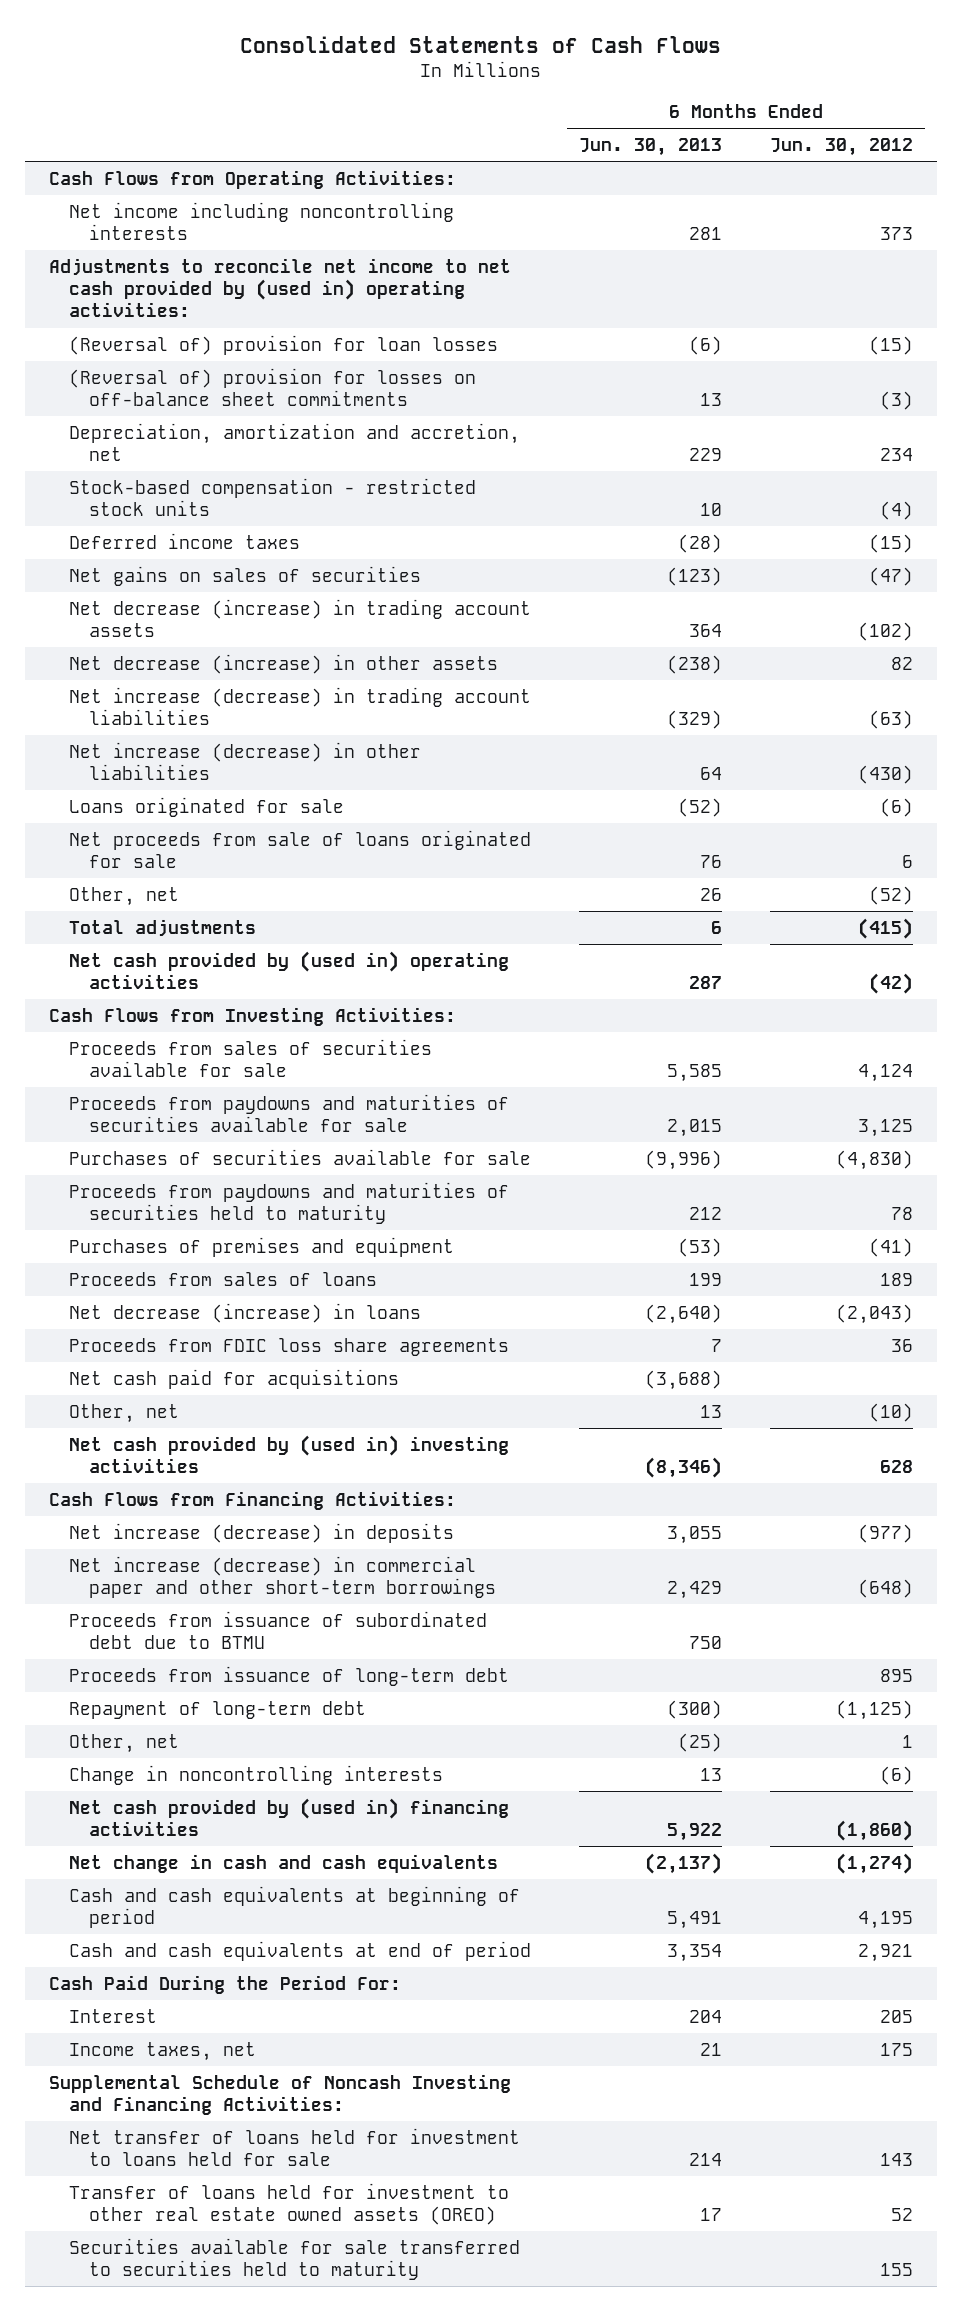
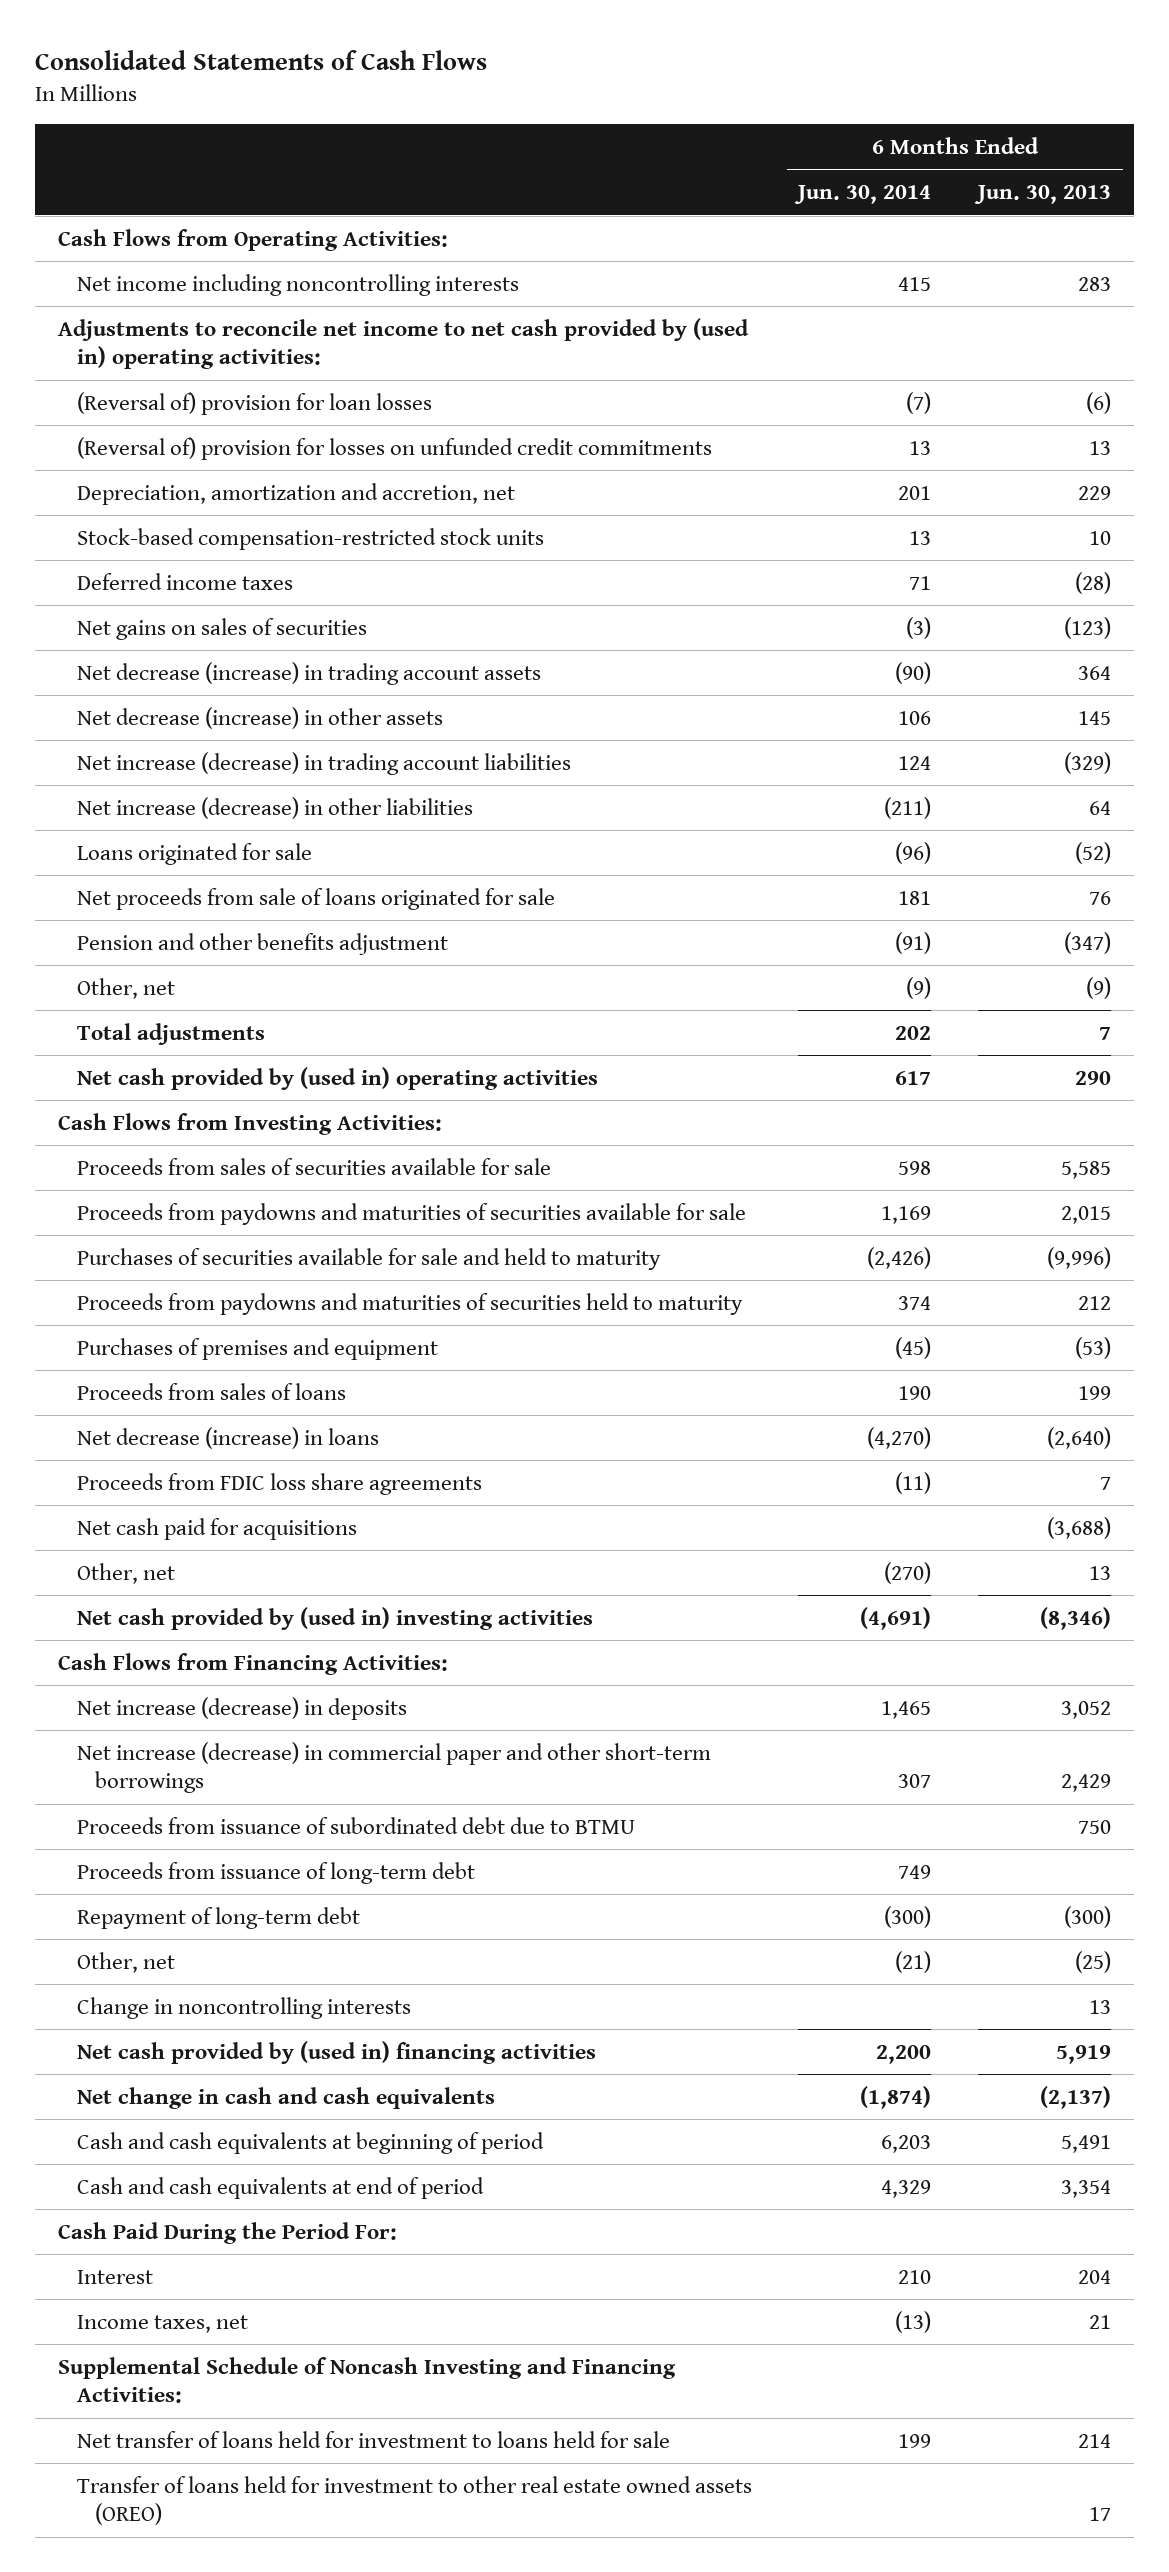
- | 6 Months Ended Jun. 30, 2013 | 6 Months Ended Jun. 30, 2012
+ | 6 Months Ended Jun. 30, 2014 | 6 Months Ended Jun. 30, 2013
- Net income including noncontrolling interests | 281 | 373
+ Net income including noncontrolling interests | 415 | 283
- (Reversal of) provision for losses on off-balance sheet commitments | 13 | (3)
+ (Reversal of) provision for losses on unfunded credit commitments | 13 | 13
- Stock-based compensation - restricted stock units | 10 | (4)
+ Stock-based compensation-restricted stock units | 13 | 10
- Net decrease (increase) in other assets | (238) | 82
+ Net decrease (increase) in other assets | 106 | 145
- Other, net | 26 | (52)
- Total adjustments | 6 | (415)
- Net cash provided by (used in) operating activities | 287 | (42)
+ Pension and other benefits adjustment | (91) | (347)
+ Other, net | (9) | (9)
+ Total adjustments | 202 | 7
+ Net cash provided by (used in) operating activities | 617 | 290
- Purchases of securities available for sale | (9,996) | (4,830)
+ Purchases of securities available for sale and held to maturity | (2,426) | (9,996)
- Net increase (decrease) in deposits | 3,055 | (977)
+ Net increase (decrease) in deposits | 1,465 | 3,052
- Net cash provided by (used in) financing activities | 5,922 | (1,860)
+ Net cash provided by (used in) financing activities | 2,200 | 5,919
- Securities available for sale transferred to securities held to maturity | | 155

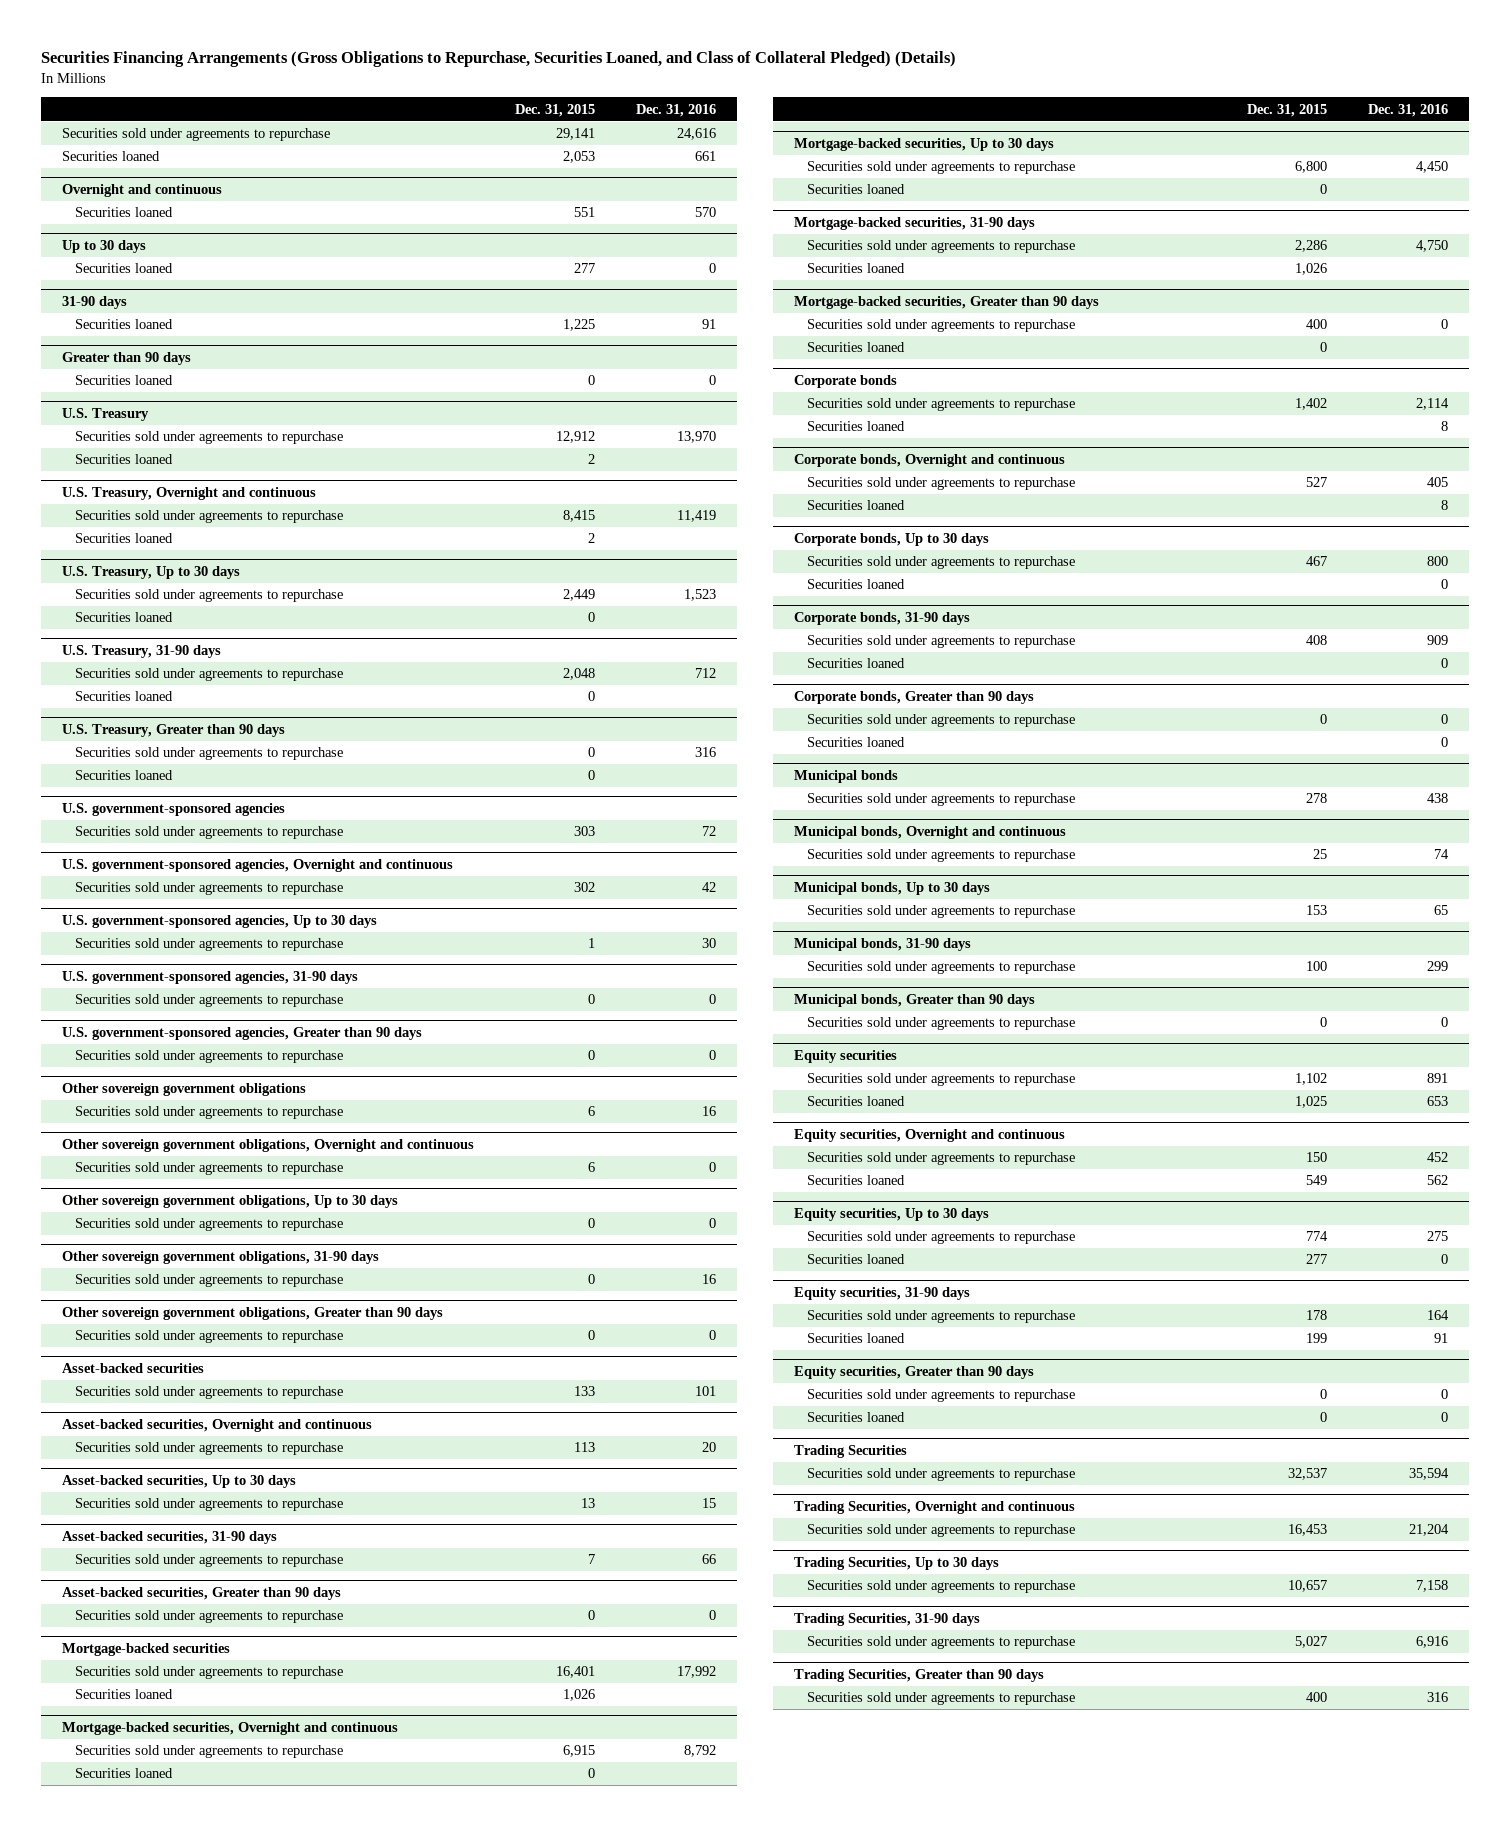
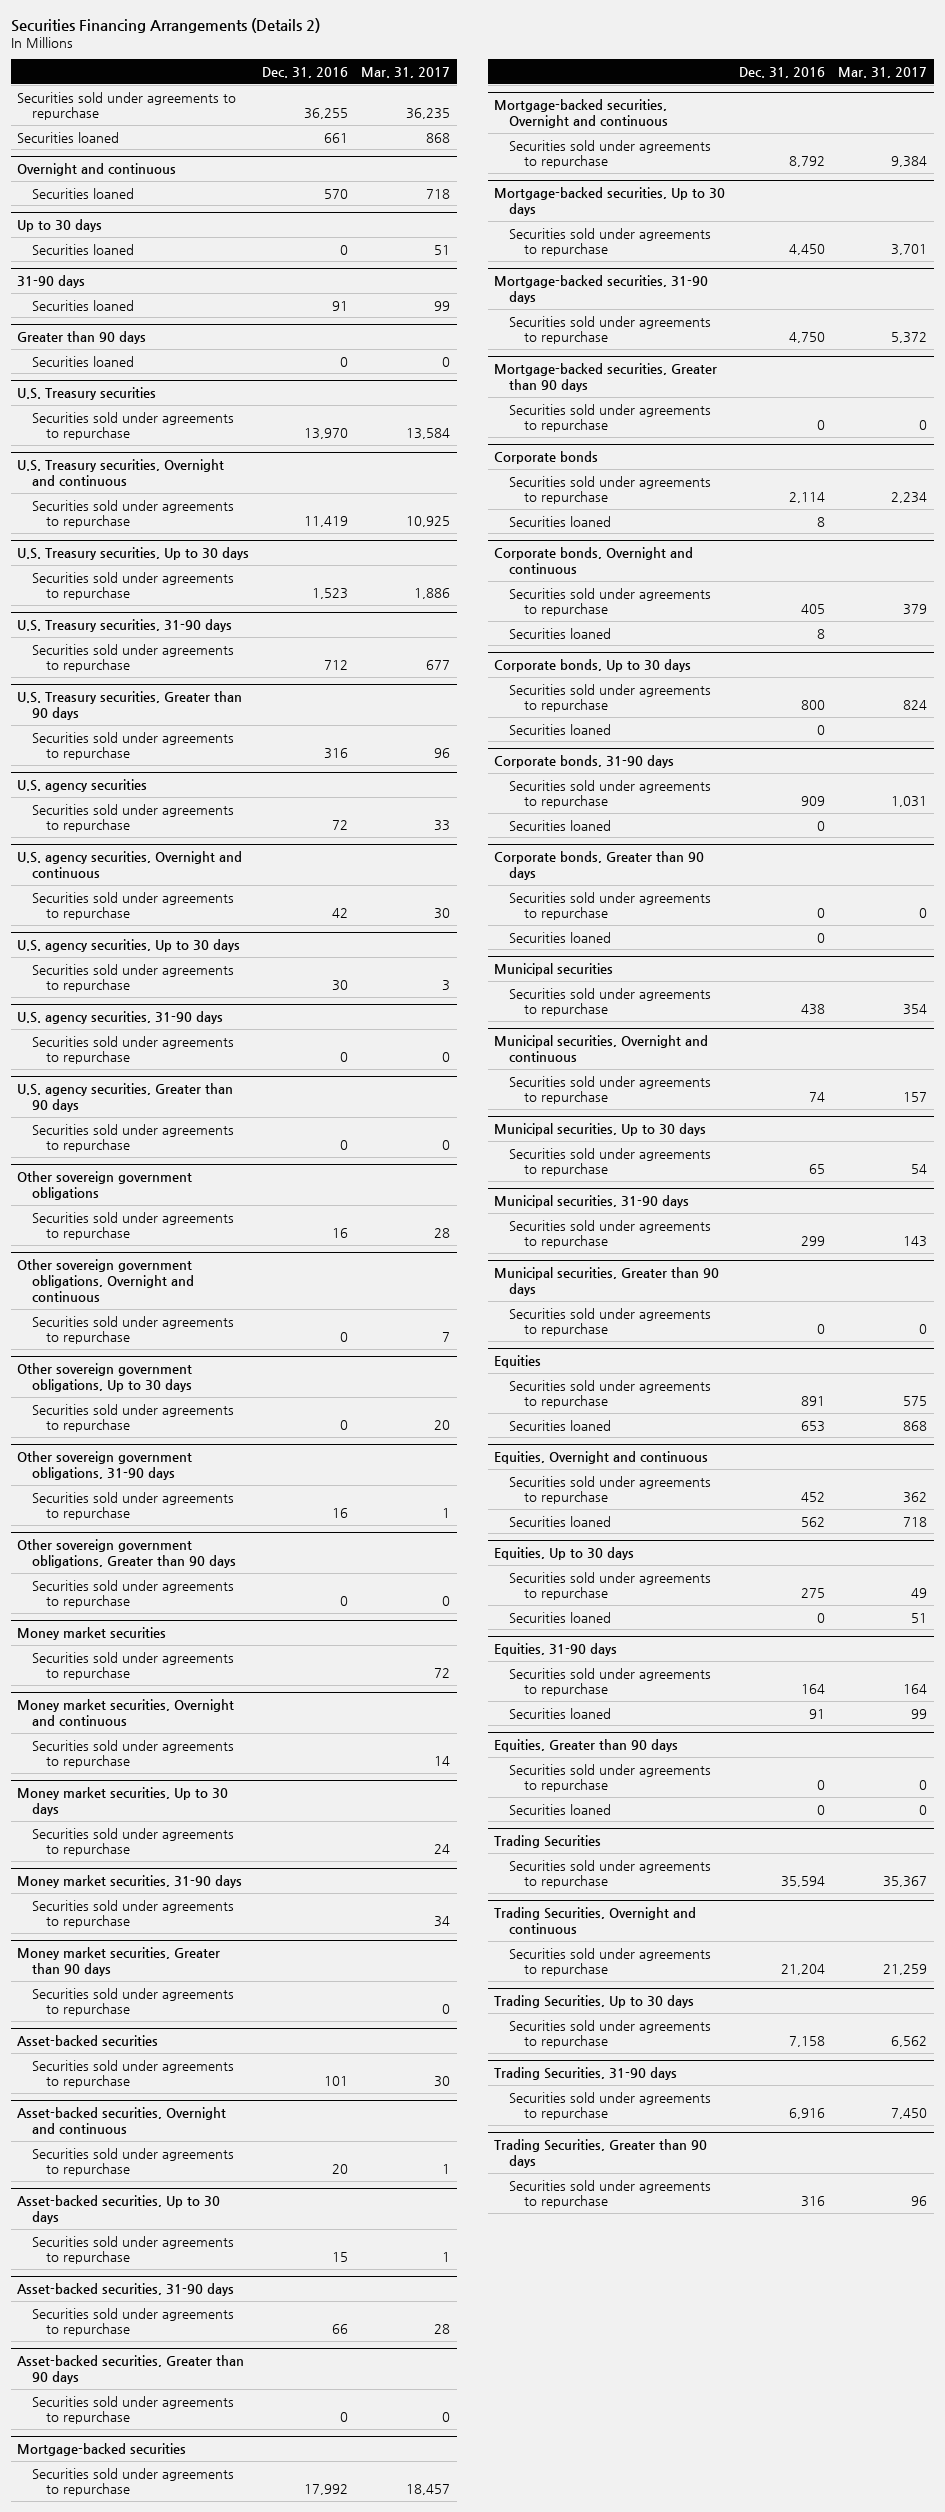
- Securities Financing Arrangements (Gross Obligations to Repurchase, Securities Loaned, and Class of Collateral Pledged) (Details)
+ Securities Financing Arrangements (Details 2)
- | Dec. 31, 2015 | Dec. 31, 2016
+ | Dec. 31, 2016 | Mar. 31, 2017
- Securities sold under agreements to repurchase | 29,141 | 24,616
+ Securities sold under agreements to repurchase | 36,255 | 36,235
- U.S. Treasury
+ U.S. Treasury securities
- Securities loaned | 2 |
- U.S. Treasury, Overnight and continuous
+ U.S. Treasury securities, Overnight and continuous
- Securities loaned | 2 |
- U.S. Treasury, Up to 30 days
+ U.S. Treasury securities, Up to 30 days
- Securities loaned | 0 |
- U.S. Treasury, 31-90 days
+ U.S. Treasury securities, 31-90 days
- Securities loaned | 0 |
- U.S. Treasury, Greater than 90 days
+ U.S. Treasury securities, Greater than 90 days
- Securities loaned | 0 |
- U.S. government-sponsored agencies
+ U.S. agency securities
- U.S. government-sponsored agencies, Overnight and continuous
+ U.S. agency securities, Overnight and continuous
- U.S. government-sponsored agencies, Up to 30 days
+ U.S. agency securities, Up to 30 days
- U.S. government-sponsored agencies, 31-90 days
+ U.S. agency securities, 31-90 days
- U.S. government-sponsored agencies, Greater than 90 days
+ U.S. agency securities, Greater than 90 days
+ Money market securities
+ Securities sold under agreements to repurchase | | 72
+ Money market securities, Overnight and continuous
+ Securities sold under agreements to repurchase | | 14
+ Money market securities, Up to 30 days
+ Securities sold under agreements to repurchase | | 24
+ Money market securities, 31-90 days
+ Securities sold under agreements to repurchase | | 34
+ Money market securities, Greater than 90 days
+ Securities sold under agreements to repurchase | | 0
@ Mortgage-backed securities
- Securities loaned | 1,026 |
@ Mortgage-backed securities, Overnight and continuous
- Securities loaned | 0 |
@ Mortgage-backed securities, Up to 30 days
- Securities loaned | 0 |
@ Mortgage-backed securities, 31-90 days
- Securities loaned | 1,026 |
@ Mortgage-backed securities, Greater than 90 days
- Securities loaned | 0 |
- Municipal bonds
+ Municipal securities
- Municipal bonds, Overnight and continuous
+ Municipal securities, Overnight and continuous
- Municipal bonds, Up to 30 days
+ Municipal securities, Up to 30 days
- Municipal bonds, 31-90 days
+ Municipal securities, 31-90 days
- Municipal bonds, Greater than 90 days
+ Municipal securities, Greater than 90 days
- Equity securities
+ Equities
- Equity securities, Overnight and continuous
+ Equities, Overnight and continuous
- Equity securities, Up to 30 days
+ Equities, Up to 30 days
- Equity securities, 31-90 days
+ Equities, 31-90 days
- Equity securities, Greater than 90 days
+ Equities, Greater than 90 days

